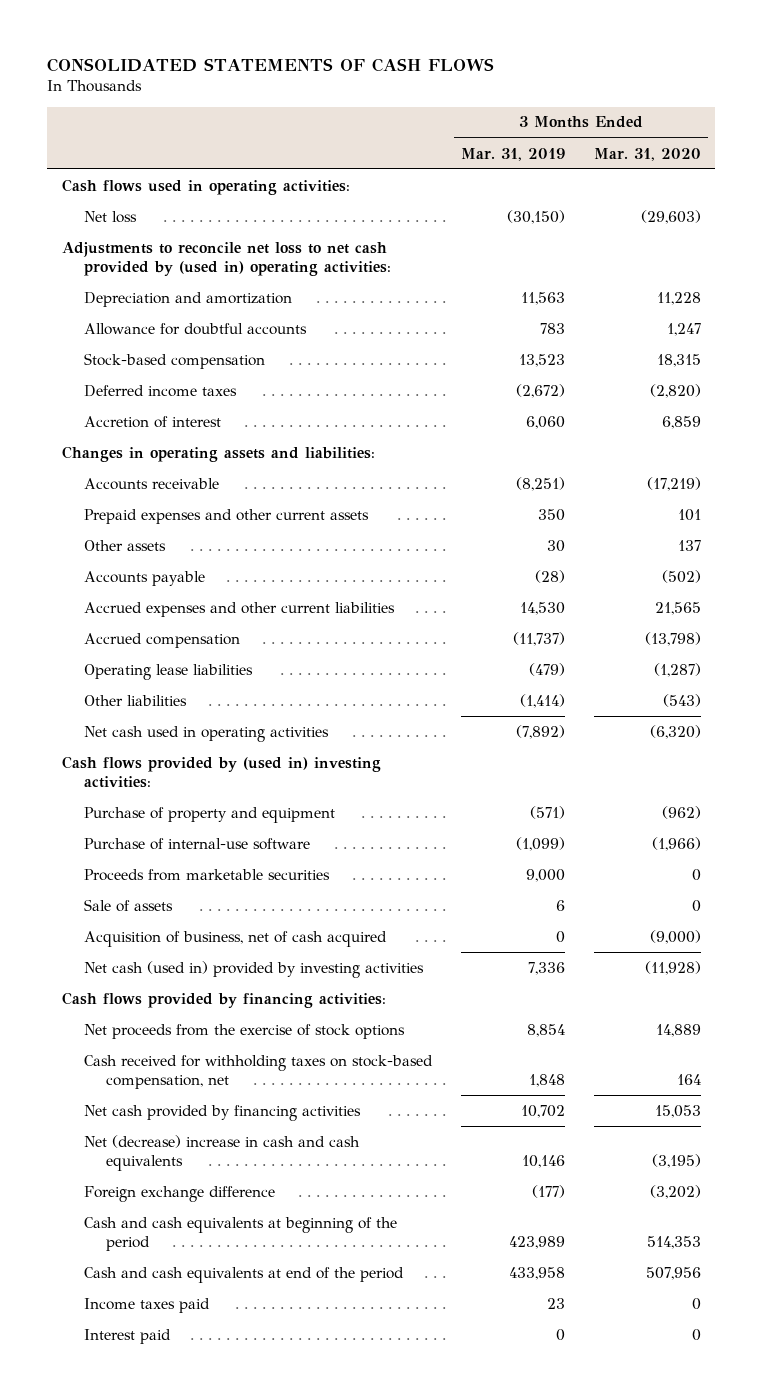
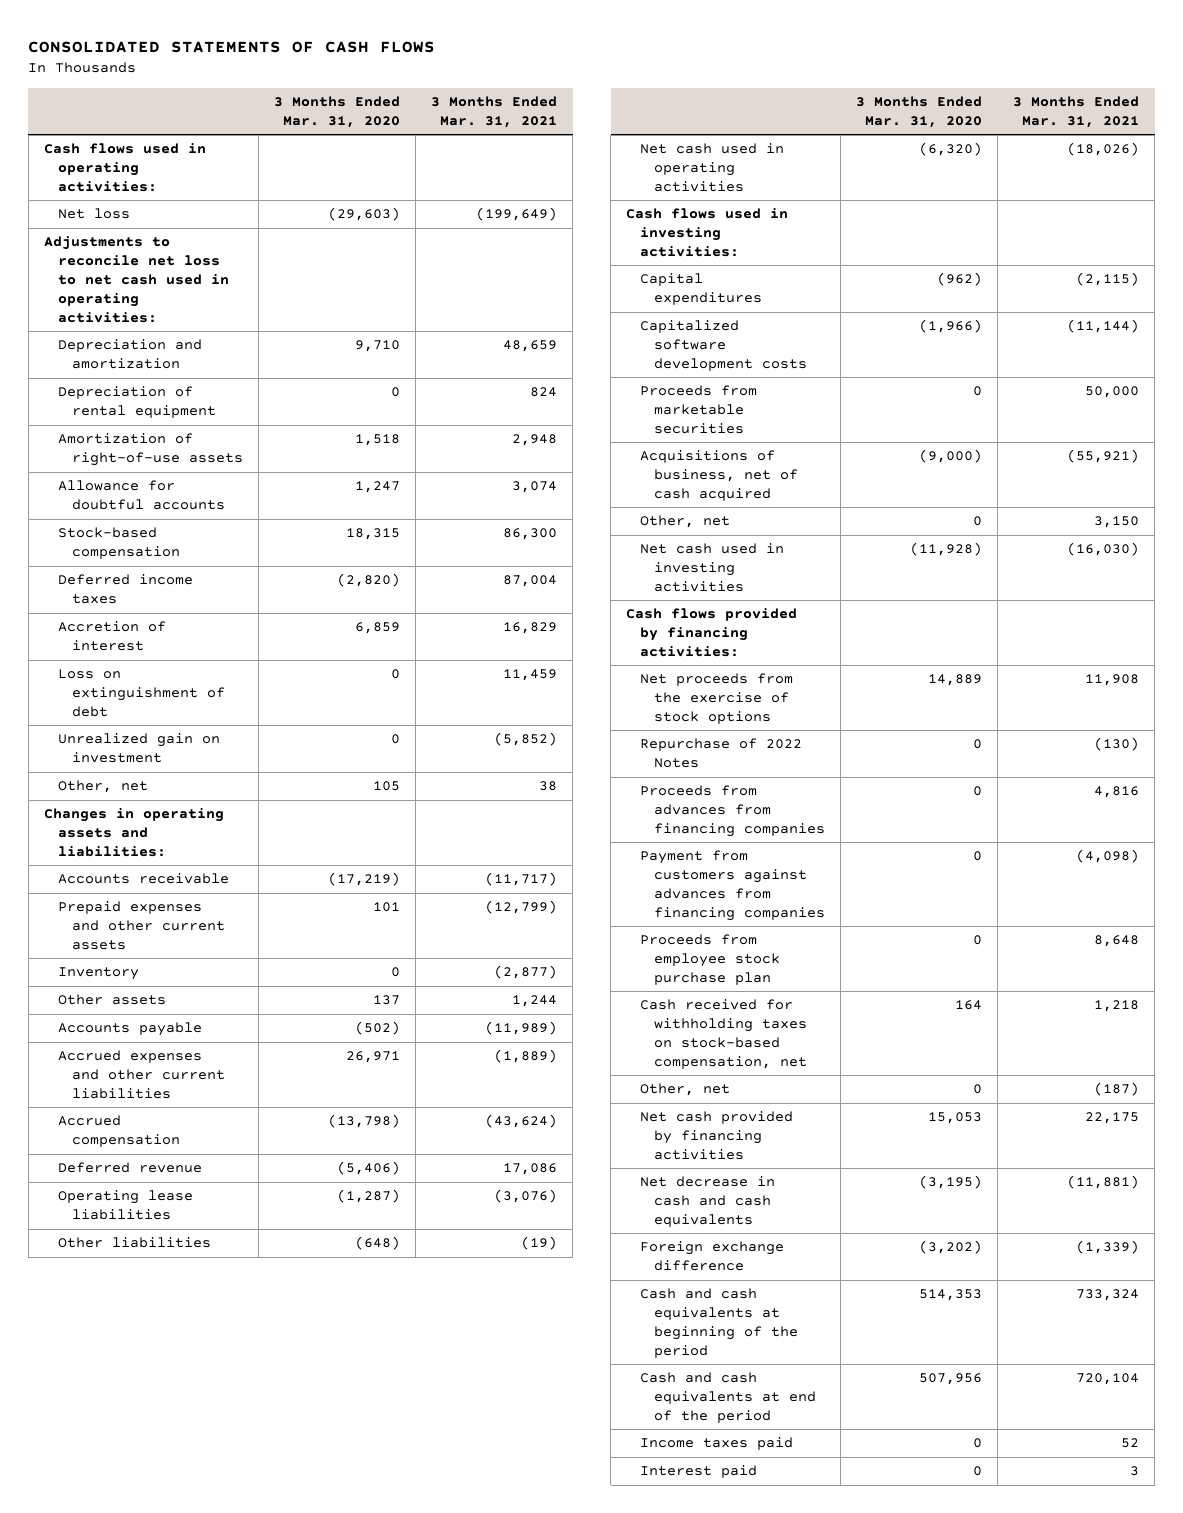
- | 3 Months Ended Mar. 31, 2019 | 3 Months Ended Mar. 31, 2020
+ | 3 Months Ended Mar. 31, 2020 | 3 Months Ended Mar. 31, 2021
- Adjustments to reconcile net loss to net cash provided by (used in) operating activities:
- Depreciation and amortization | 11,563 | 11,228
+ Adjustments to reconcile net loss to net cash used in operating activities:
+ Depreciation and amortization | 9,710 | 48,659
+ Depreciation of rental equipment | 0 | 824
+ Amortization of right-of-use assets | 1,518 | 2,948
+ Loss on extinguishment of debt | 0 | 11,459
+ Unrealized gain on investment | 0 | (5,852)
+ Other, net | 105 | 38
+ Inventory | 0 | (2,877)
- Accrued expenses and other current liabilities | 14,530 | 21,565
+ Accrued expenses and other current liabilities | 26,971 | (1,889)
+ Deferred revenue | (5,406) | 17,086
- Other liabilities | (1,414) | (543)
+ Other liabilities | (648) | (19)
- Cash flows provided by (used in) investing activities:
- Purchase of property and equipment | (571) | (962)
- Purchase of internal-use software | (1,099) | (1,966)
+ Cash flows used in investing activities:
+ Capital expenditures | (962) | (2,115)
+ Capitalized software development costs | (1,966) | (11,144)
- Sale of assets | 6 | 0
- Acquisition of business, net of cash acquired | 0 | (9,000)
- Net cash (used in) provided by investing activities | 7,336 | (11,928)
+ Acquisitions of business, net of cash acquired | (9,000) | (55,921)
+ Other, net | 0 | 3,150
+ Net cash used in investing activities | (11,928) | (16,030)
+ Repurchase of 2022 Notes | 0 | (130)
+ Proceeds from advances from financing companies | 0 | 4,816
+ Payment from customers against advances from financing companies | 0 | (4,098)
+ Proceeds from employee stock purchase plan | 0 | 8,648
+ Other, net | 0 | (187)
- Net (decrease) increase in cash and cash equivalents | 10,146 | (3,195)
+ Net decrease in cash and cash equivalents | (3,195) | (11,881)

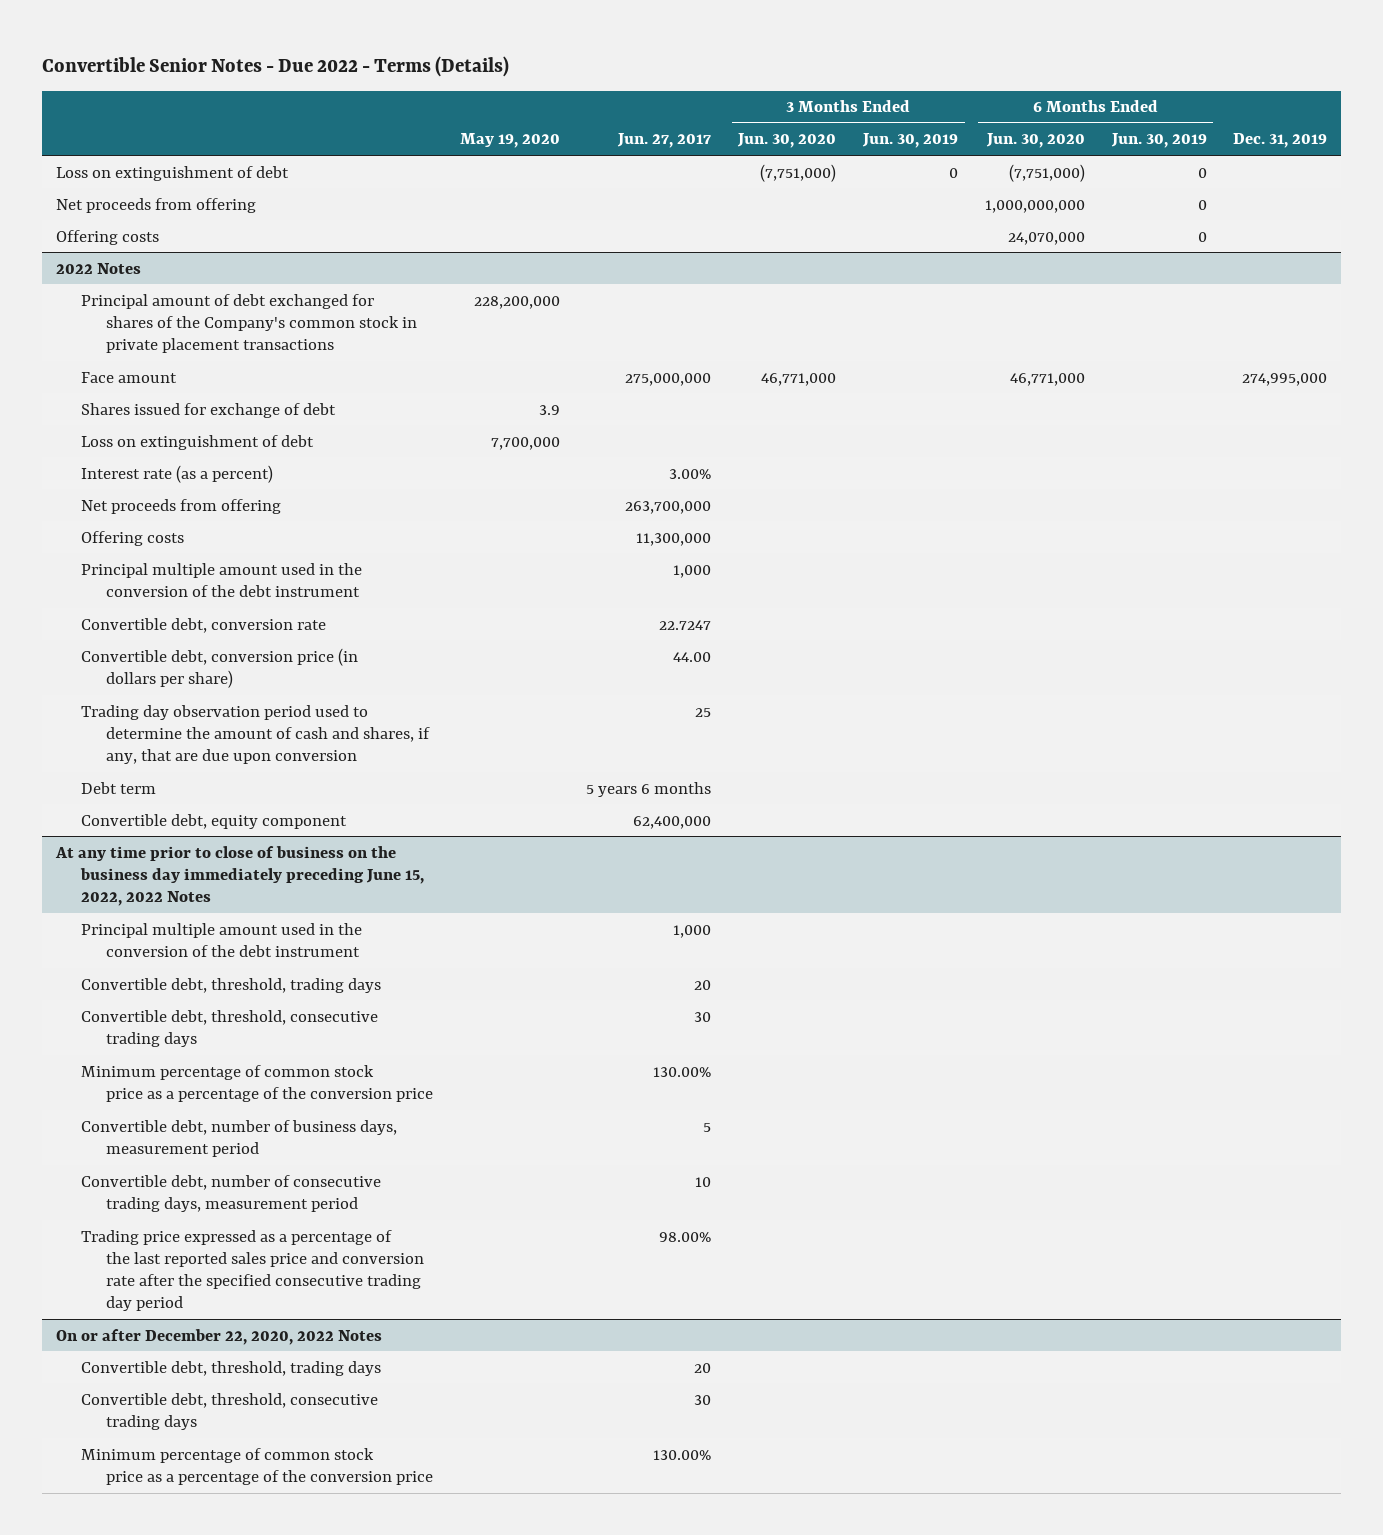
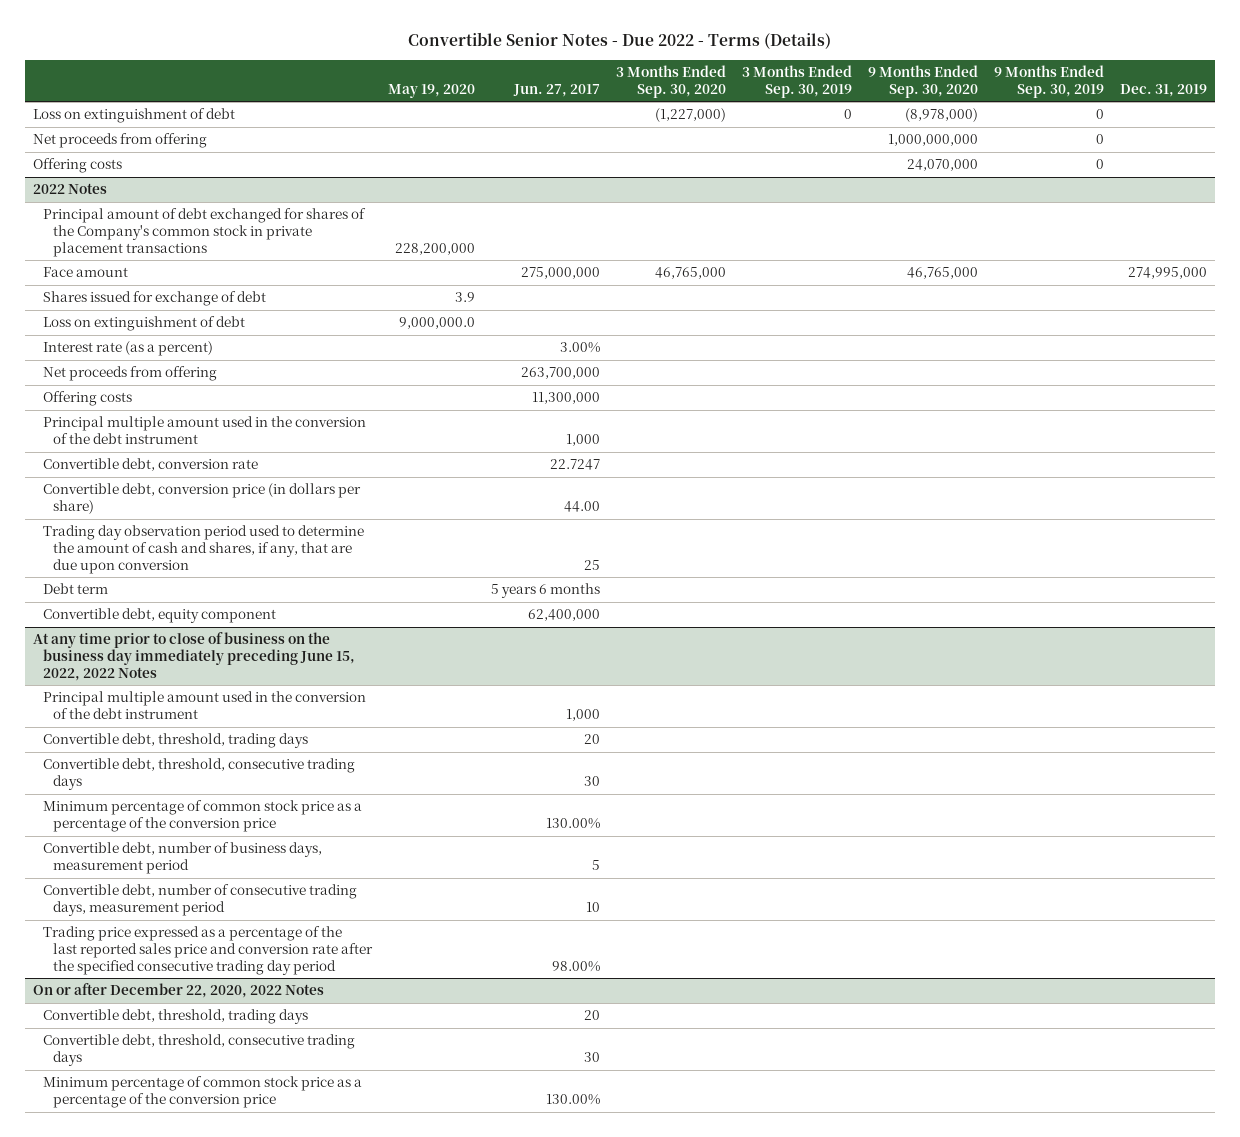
- | May 19, 2020 | Jun. 27, 2017 | 3 Months Ended Jun. 30, 2020 | 3 Months Ended Jun. 30, 2019 | 6 Months Ended Jun. 30, 2020 | 6 Months Ended Jun. 30, 2019 | Dec. 31, 2019
+ | May 19, 2020 | Jun. 27, 2017 | 3 Months Ended Sep. 30, 2020 | 3 Months Ended Sep. 30, 2019 | 9 Months Ended Sep. 30, 2020 | 9 Months Ended Sep. 30, 2019 | Dec. 31, 2019
@ 2022 Notes
- Loss on extinguishment of debt | 7,700,000 | | | | | |
+ Loss on extinguishment of debt | 9,000,000.0 | | | | | |

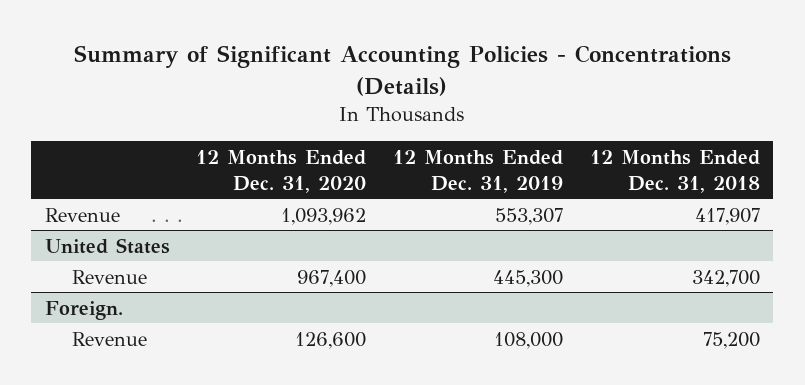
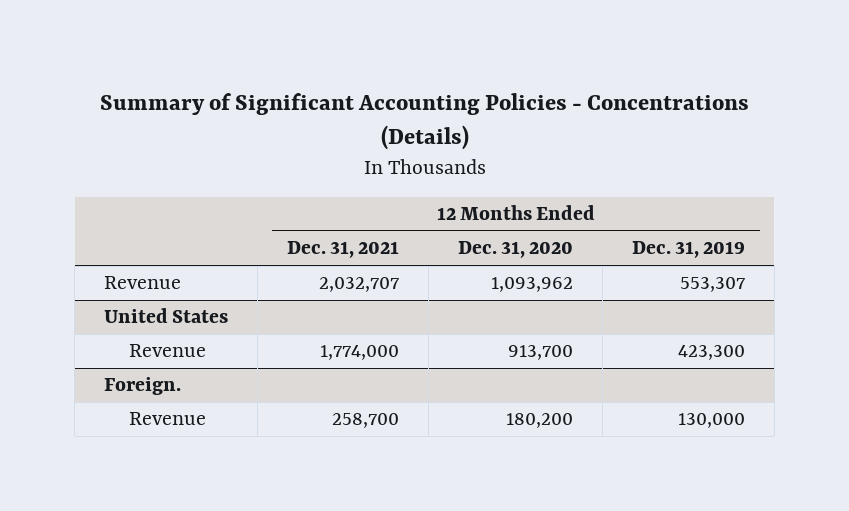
- | 12 Months Ended Dec. 31, 2020 | 12 Months Ended Dec. 31, 2019 | 12 Months Ended Dec. 31, 2018
+ | 12 Months Ended Dec. 31, 2021 | 12 Months Ended Dec. 31, 2020 | 12 Months Ended Dec. 31, 2019
@ United States
- Revenue | 967,400 | 445,300 | 342,700
+ Revenue | 1,774,000 | 913,700 | 423,300
@ Foreign.
- Revenue | 126,600 | 108,000 | 75,200
+ Revenue | 258,700 | 180,200 | 130,000

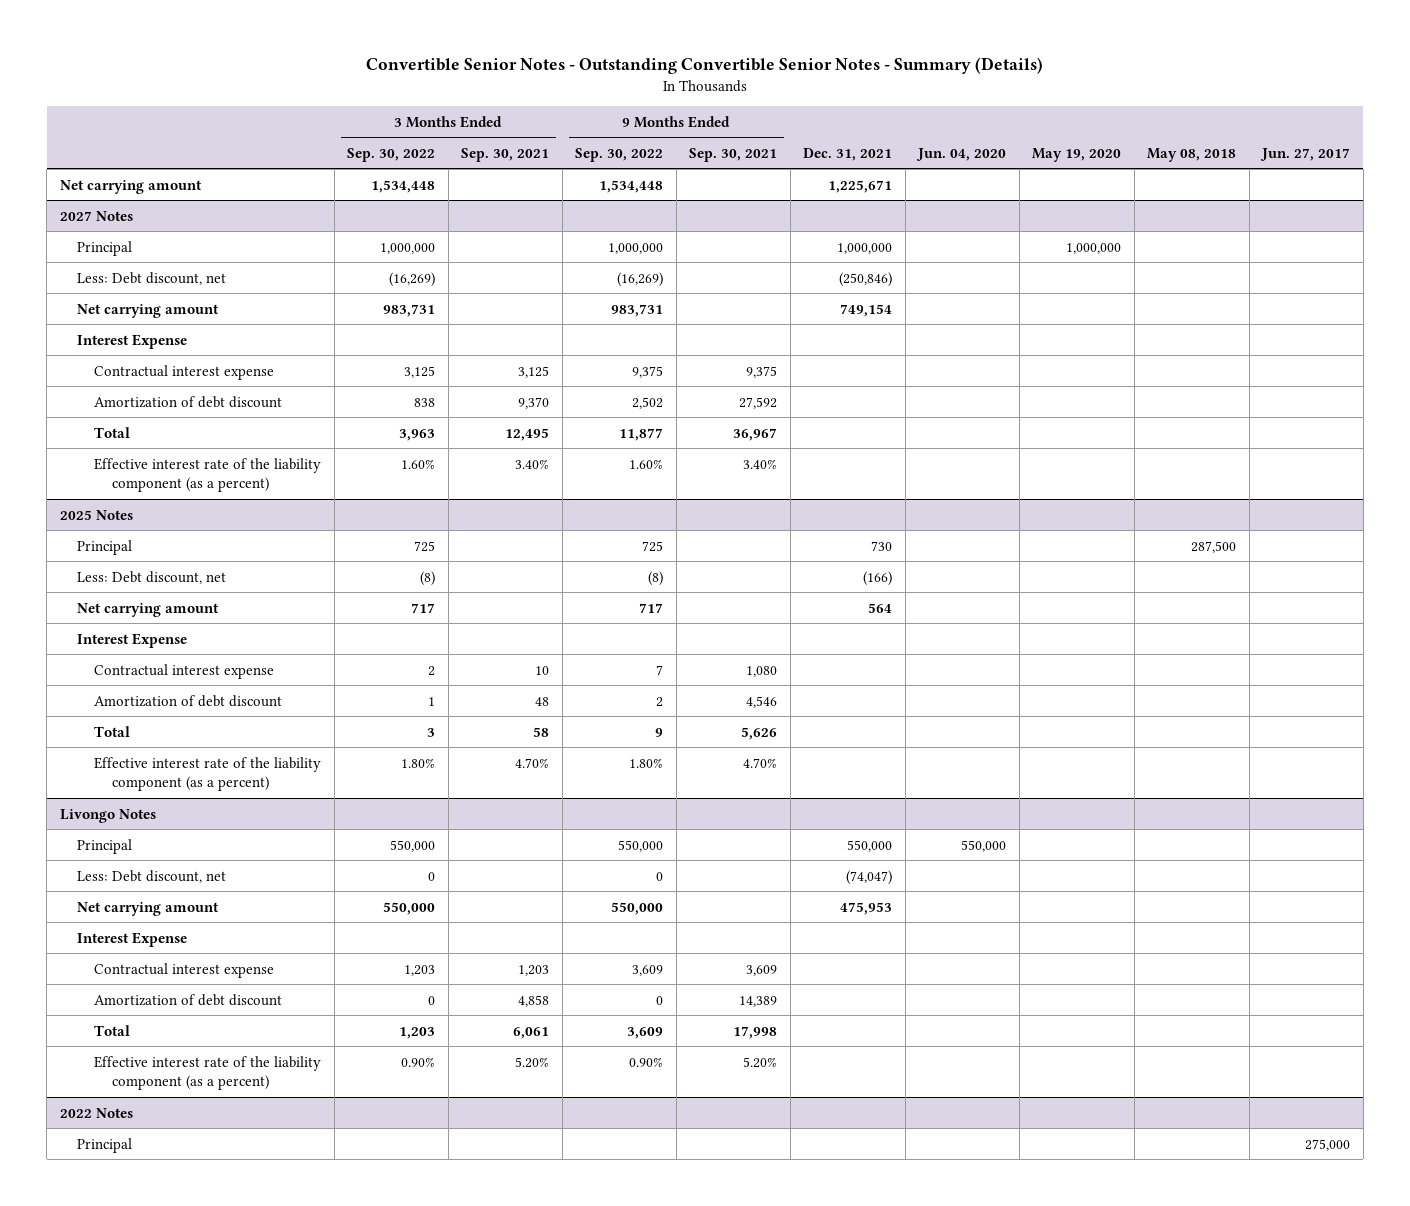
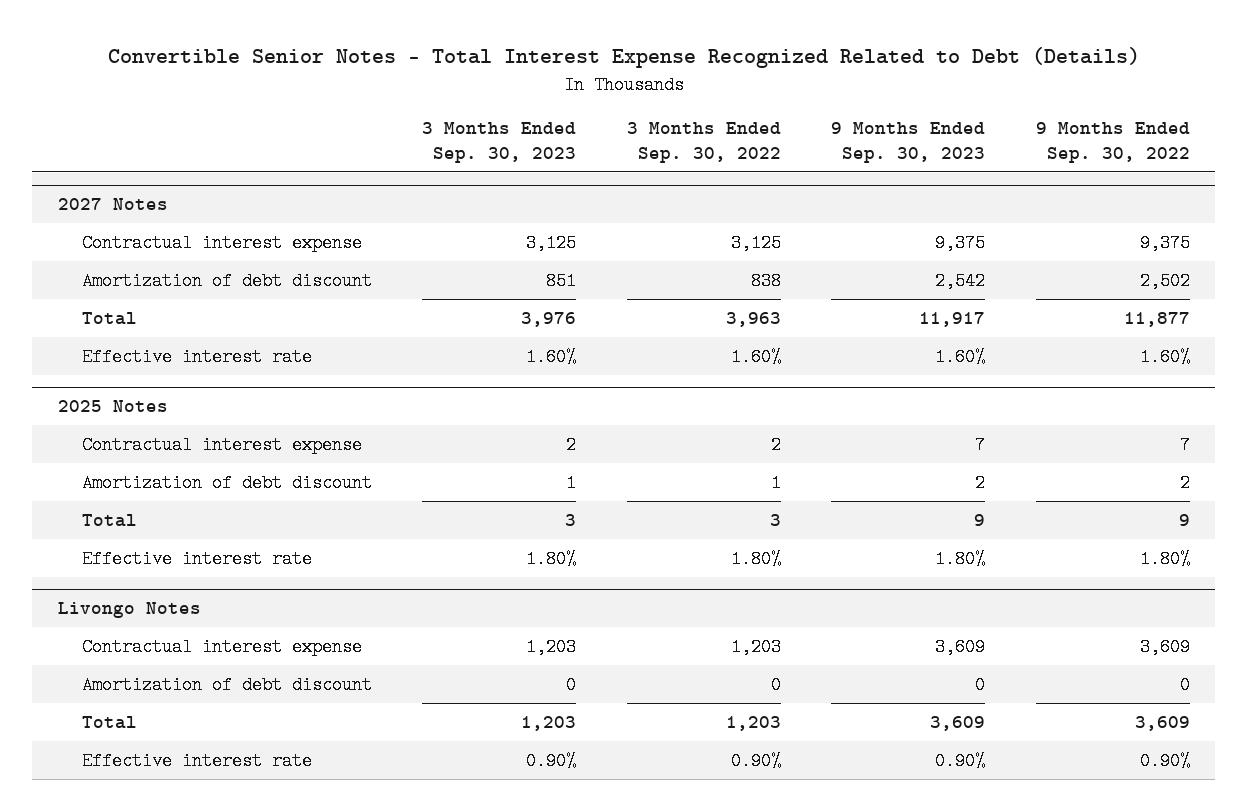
- Convertible Senior Notes - Outstanding Convertible Senior Notes - Summary (Details)
+ Convertible Senior Notes - Total Interest Expense Recognized Related to Debt (Details)
- | 3 Months Ended Sep. 30, 2022 | 3 Months Ended Sep. 30, 2021 | 9 Months Ended Sep. 30, 2022 | 9 Months Ended Sep. 30, 2021 | Dec. 31, 2021 | Jun. 04, 2020 | May 19, 2020 | May 08, 2018 | Jun. 27, 2017
+ | 3 Months Ended Sep. 30, 2023 | 3 Months Ended Sep. 30, 2022 | 9 Months Ended Sep. 30, 2023 | 9 Months Ended Sep. 30, 2022
- Net carrying amount | 1,534,448 | | 1,534,448 | | 1,225,671 | | | |
@ 2027 Notes
- Principal | 1,000,000 | | 1,000,000 | | 1,000,000 | | 1,000,000 | |
- Less: Debt discount, net | (16,269) | | (16,269) | | (250,846) | | | |
- Net carrying amount | 983,731 | | 983,731 | | 749,154 | | | |
- Interest Expense
- Effective interest rate of the liability component (as a percent) | 1.60% | 3.40% | 1.60% | 3.40% | | | | |
+ Effective interest rate | 1.60% | 1.60% | 1.60% | 1.60%
@ 2025 Notes
- Principal | 725 | | 725 | | 730 | | | 287,500 |
- Less: Debt discount, net | (8) | | (8) | | (166) | | | |
- Net carrying amount | 717 | | 717 | | 564 | | | |
- Interest Expense
- Effective interest rate of the liability component (as a percent) | 1.80% | 4.70% | 1.80% | 4.70% | | | | |
+ Effective interest rate | 1.80% | 1.80% | 1.80% | 1.80%
@ Livongo Notes
- Principal | 550,000 | | 550,000 | | 550,000 | 550,000 | | |
- Less: Debt discount, net | 0 | | 0 | | (74,047) | | | |
- Net carrying amount | 550,000 | | 550,000 | | 475,953 | | | |
- Interest Expense
- Effective interest rate of the liability component (as a percent) | 0.90% | 5.20% | 0.90% | 5.20% | | | | |
- 2022 Notes
- Principal | | | | | | | | | 275,000
@ Livongo Notes
+ Effective interest rate | 0.90% | 0.90% | 0.90% | 0.90%

